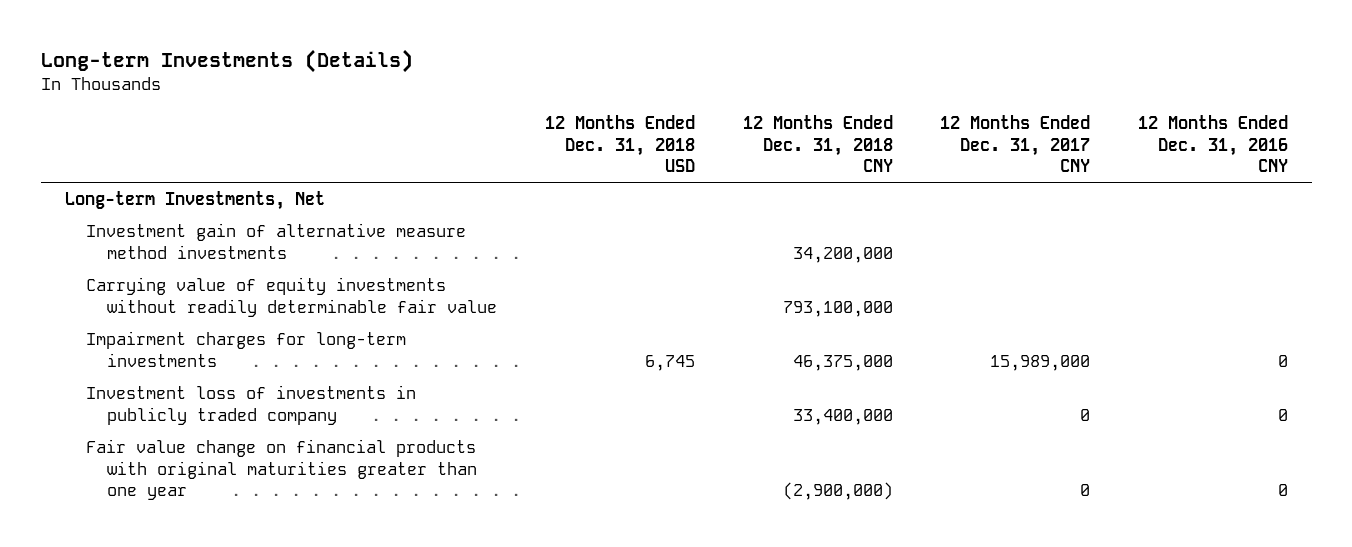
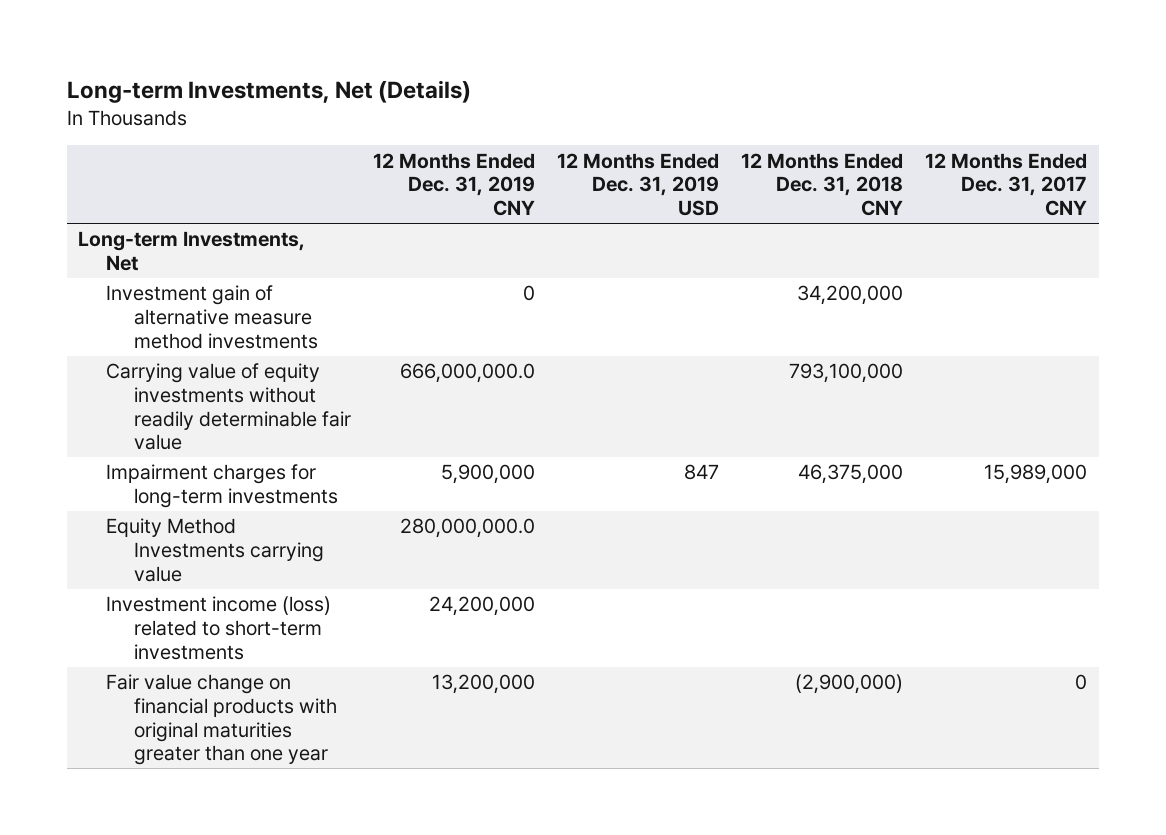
- Long-term Investments (Details)
+ Long-term Investments, Net (Details)
- | 12 Months Ended Dec. 31, 2018 USD | 12 Months Ended Dec. 31, 2018 CNY | 12 Months Ended Dec. 31, 2017 CNY | 12 Months Ended Dec. 31, 2016 CNY
+ | 12 Months Ended Dec. 31, 2019 CNY | 12 Months Ended Dec. 31, 2019 USD | 12 Months Ended Dec. 31, 2018 CNY | 12 Months Ended Dec. 31, 2017 CNY
- Investment loss of investments in publicly traded company | | 33,400,000 | 0 | 0
+ Equity Method Investments carrying value | 280,000,000.0 | | |
+ Investment income (loss) related to short-term investments | 24,200,000 | | |

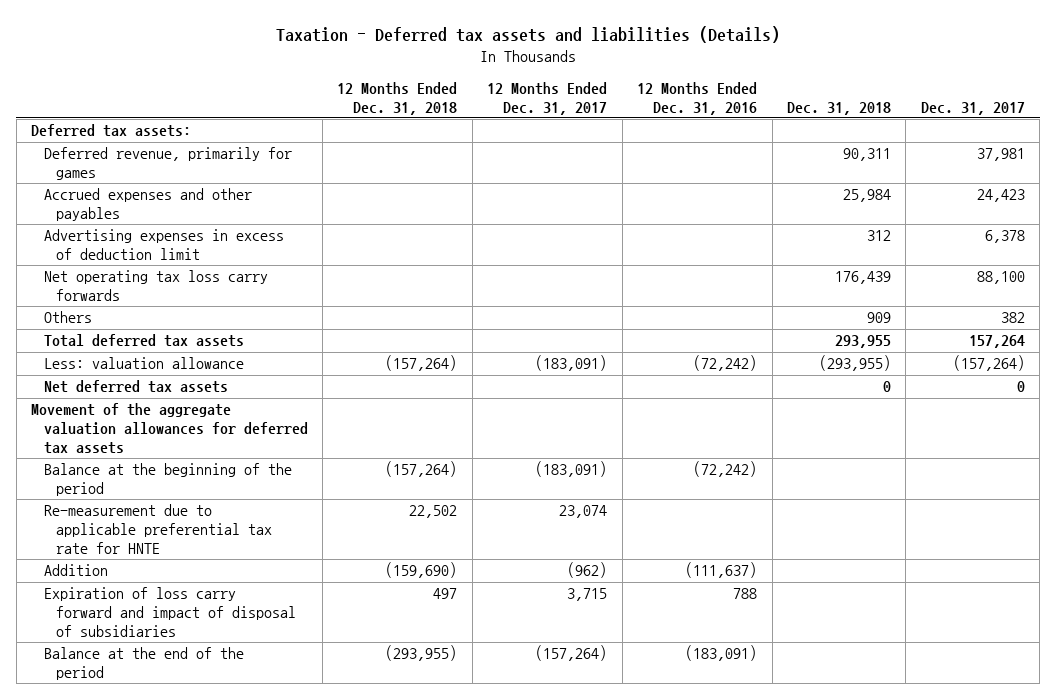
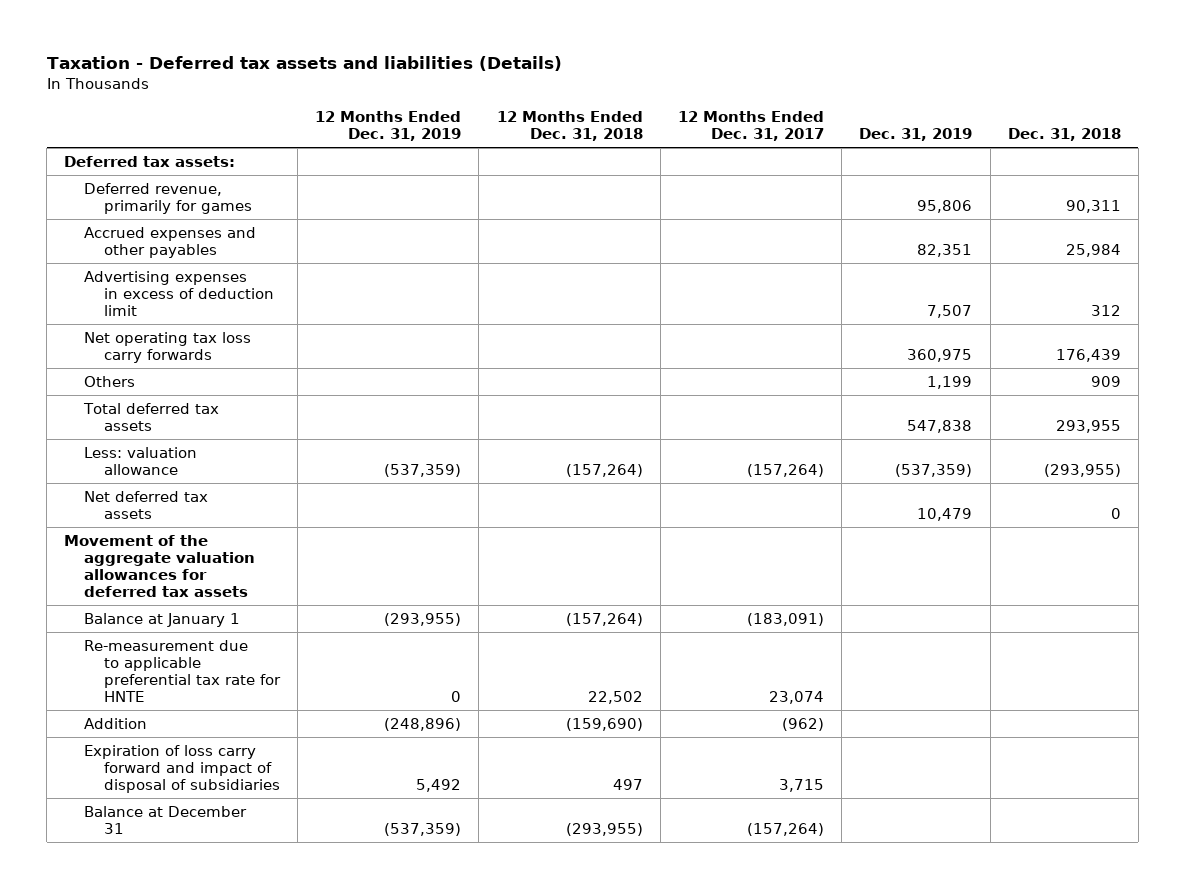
- | 12 Months Ended Dec. 31, 2018 | 12 Months Ended Dec. 31, 2017 | 12 Months Ended Dec. 31, 2016 | Dec. 31, 2018 | Dec. 31, 2017
+ | 12 Months Ended Dec. 31, 2019 | 12 Months Ended Dec. 31, 2018 | 12 Months Ended Dec. 31, 2017 | Dec. 31, 2019 | Dec. 31, 2018
- Less: valuation allowance | (157,264) | (183,091) | (72,242) | (293,955) | (157,264)
+ Less: valuation allowance | (537,359) | (157,264) | (157,264) | (537,359) | (293,955)
- Balance at the beginning of the period | (157,264) | (183,091) | (72,242) | |
+ Balance at January 1 | (293,955) | (157,264) | (183,091) | |
- Balance at the end of the period | (293,955) | (157,264) | (183,091) | |
+ Balance at December 31 | (537,359) | (293,955) | (157,264) | |

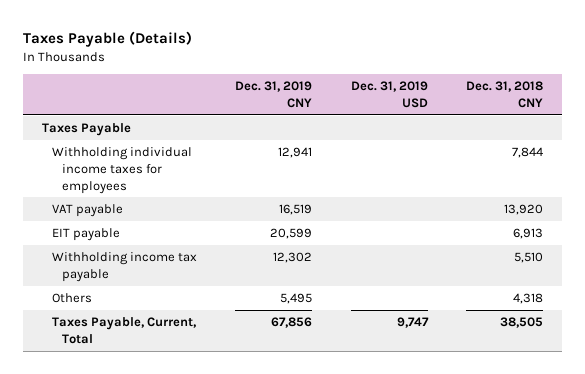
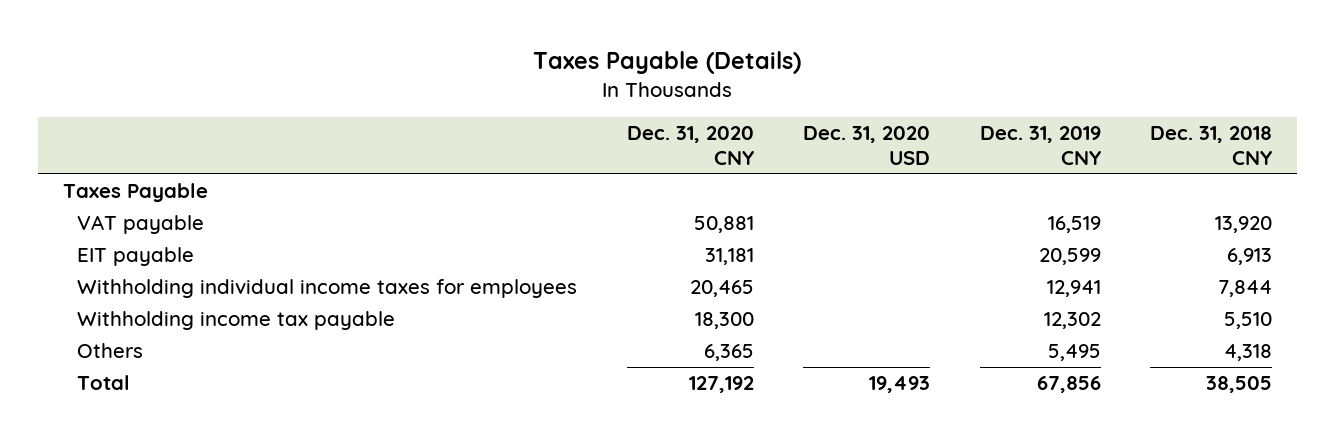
- | Dec. 31, 2019 CNY | Dec. 31, 2019 USD | Dec. 31, 2018 CNY
+ | Dec. 31, 2020 CNY | Dec. 31, 2020 USD | Dec. 31, 2019 CNY | Dec. 31, 2018 CNY
moved down: Withholding individual income taxes for employees | 20,465 | | 12,941 | 7,844
- Taxes Payable, Current, Total | 67,856 | 9,747 | 38,505
+ Total | 127,192 | 19,493 | 67,856 | 38,505

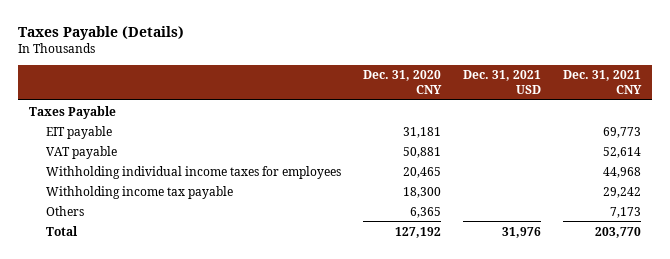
- | Dec. 31, 2020 CNY | Dec. 31, 2020 USD | Dec. 31, 2019 CNY | Dec. 31, 2018 CNY
+ | Dec. 31, 2020 CNY | Dec. 31, 2021 USD | Dec. 31, 2021 CNY
moved down: VAT payable | 50,881 | | 52,614

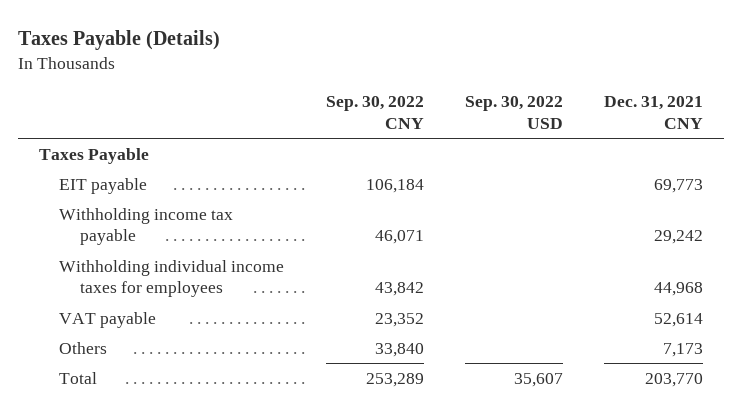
- | Dec. 31, 2020 CNY | Dec. 31, 2021 USD | Dec. 31, 2021 CNY
+ | Sep. 30, 2022 CNY | Sep. 30, 2022 USD | Dec. 31, 2021 CNY
moved down: Withholding individual income taxes for employees | 43,842 | | 44,968
moved down: VAT payable | 23,352 | | 52,614

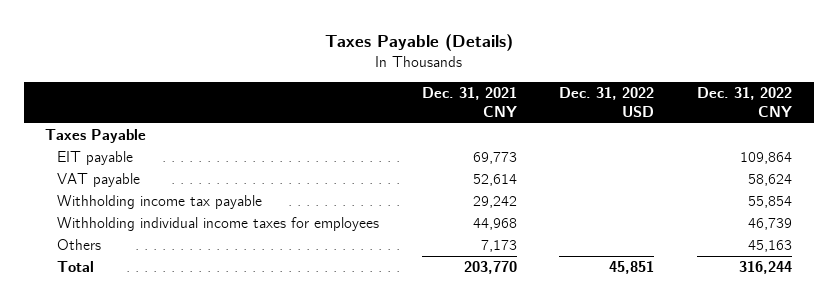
- | Sep. 30, 2022 CNY | Sep. 30, 2022 USD | Dec. 31, 2021 CNY
+ | Dec. 31, 2021 CNY | Dec. 31, 2022 USD | Dec. 31, 2022 CNY
moved up: VAT payable | 52,614 | | 58,624

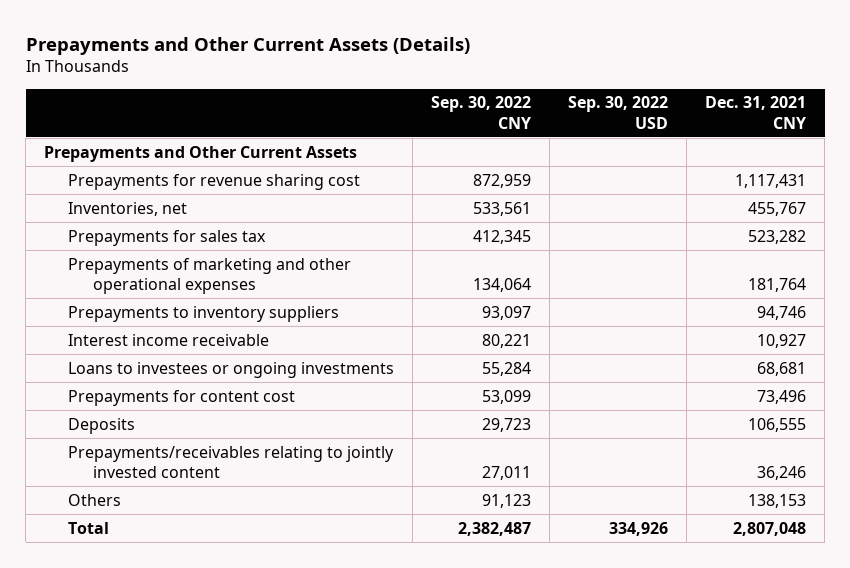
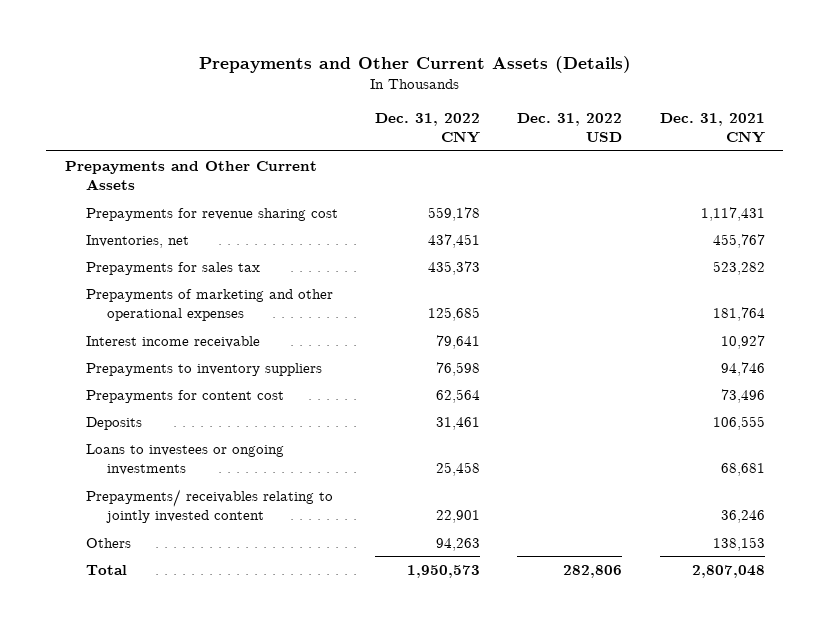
- | Sep. 30, 2022 CNY | Sep. 30, 2022 USD | Dec. 31, 2021 CNY
+ | Dec. 31, 2022 CNY | Dec. 31, 2022 USD | Dec. 31, 2021 CNY
moved down: Prepayments to inventory suppliers | 76,598 | | 94,746
- Prepayments/receivables relating to jointly invested content | 27,011 | | 36,246
moved down: Loans to investees or ongoing investments | 25,458 | | 68,681
+ Prepayments/ receivables relating to jointly invested content | 22,901 | | 36,246

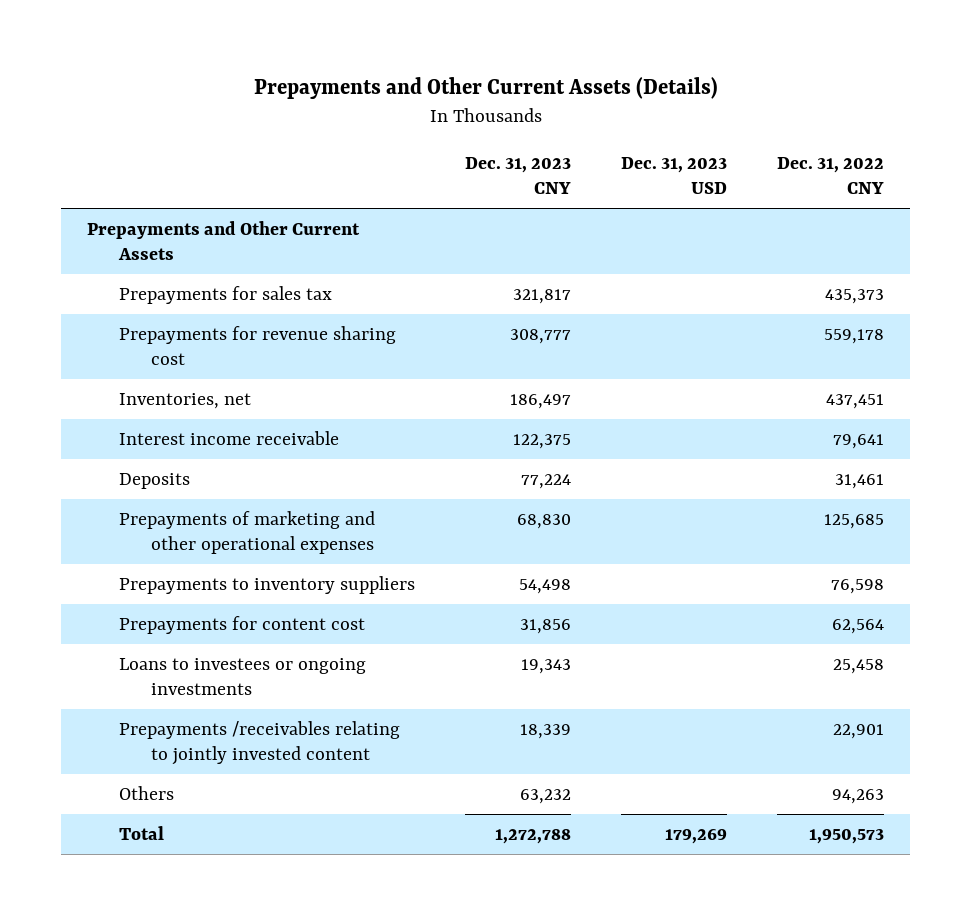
- | Dec. 31, 2022 CNY | Dec. 31, 2022 USD | Dec. 31, 2021 CNY
+ | Dec. 31, 2023 CNY | Dec. 31, 2023 USD | Dec. 31, 2022 CNY
moved up: Prepayments for sales tax | 321,817 | | 435,373
moved up: Deposits | 77,224 | | 31,461
moved down: Prepayments of marketing and other operational expenses | 68,830 | | 125,685
- Prepayments/ receivables relating to jointly invested content | 22,901 | | 36,246
+ Prepayments /receivables relating to jointly invested content | 18,339 | | 22,901

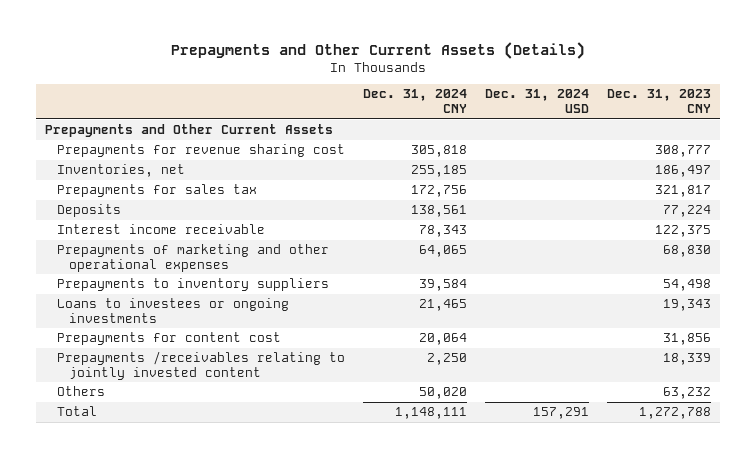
- | Dec. 31, 2023 CNY | Dec. 31, 2023 USD | Dec. 31, 2022 CNY
+ | Dec. 31, 2024 CNY | Dec. 31, 2024 USD | Dec. 31, 2023 CNY
moved down: Prepayments for sales tax | 172,756 | | 321,817
moved down: Interest income receivable | 78,343 | | 122,375
moved down: Prepayments for content cost | 20,064 | | 31,856

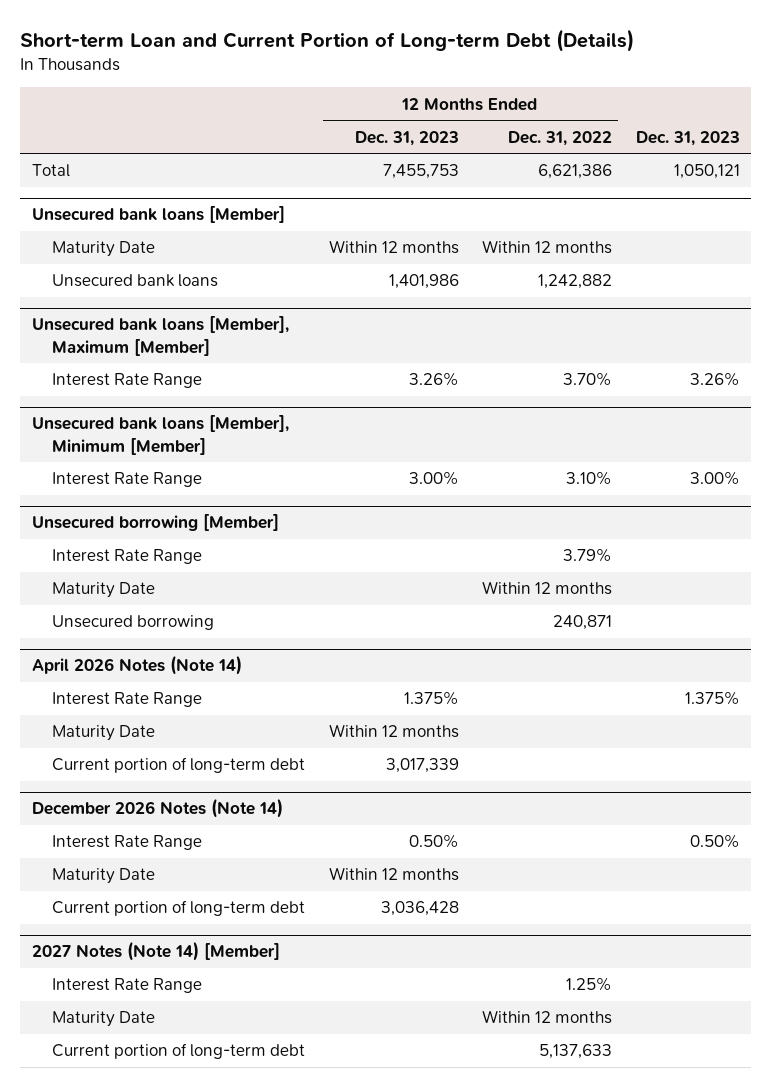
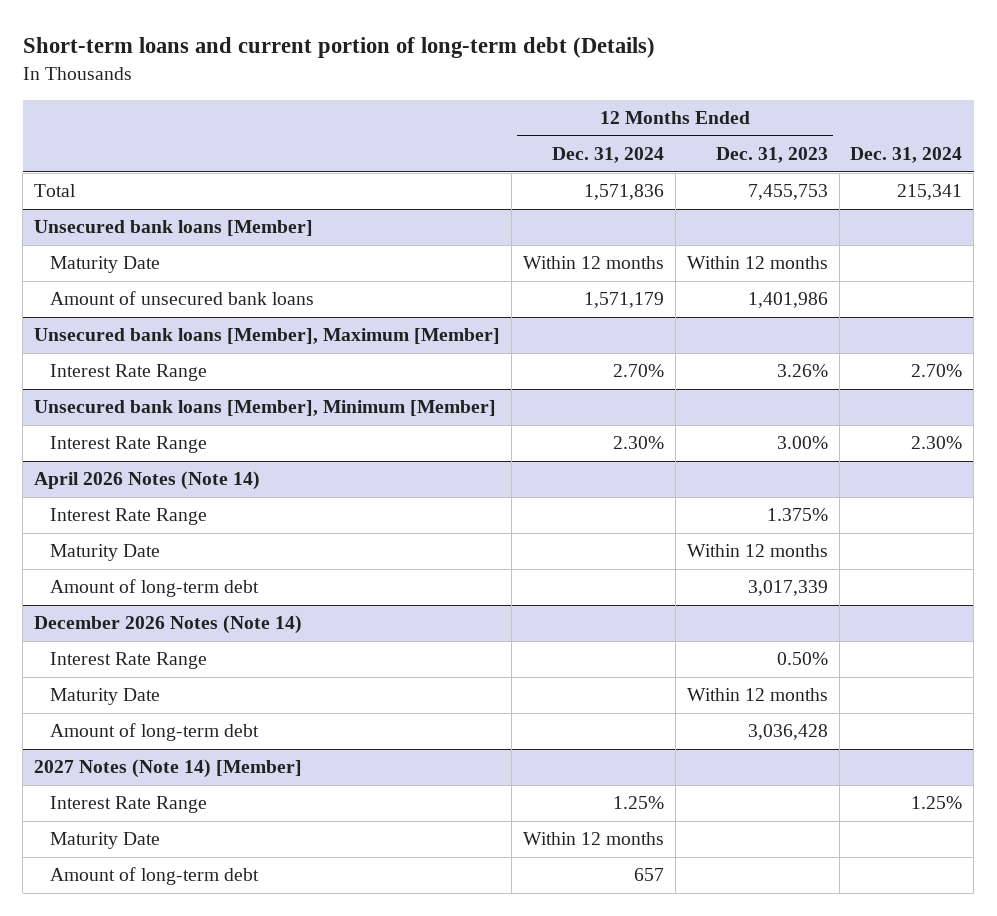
- Short-term Loan and Current Portion of Long-term Debt (Details)
+ Short-term loans and current portion of long-term debt (Details)
- | 12 Months Ended Dec. 31, 2023 | 12 Months Ended Dec. 31, 2022 | Dec. 31, 2023
+ | 12 Months Ended Dec. 31, 2024 | 12 Months Ended Dec. 31, 2023 | Dec. 31, 2024
@ Unsecured bank loans [Member]
- Unsecured bank loans | 1,401,986 | 1,242,882 |
+ Amount of unsecured bank loans | 1,571,179 | 1,401,986 |
- Unsecured borrowing [Member]
- Interest Rate Range | | 3.79% |
- Maturity Date | | Within 12 months |
- Unsecured borrowing | | 240,871 |
@ April 2026 Notes (Note 14)
- Current portion of long-term debt | 3,017,339 | |
+ Amount of long-term debt | | 3,017,339 |
@ December 2026 Notes (Note 14)
- Current portion of long-term debt | 3,036,428 | |
+ Amount of long-term debt | | 3,036,428 |
@ 2027 Notes (Note 14) [Member]
- Current portion of long-term debt | | 5,137,633 |
+ Amount of long-term debt | 657 | |

